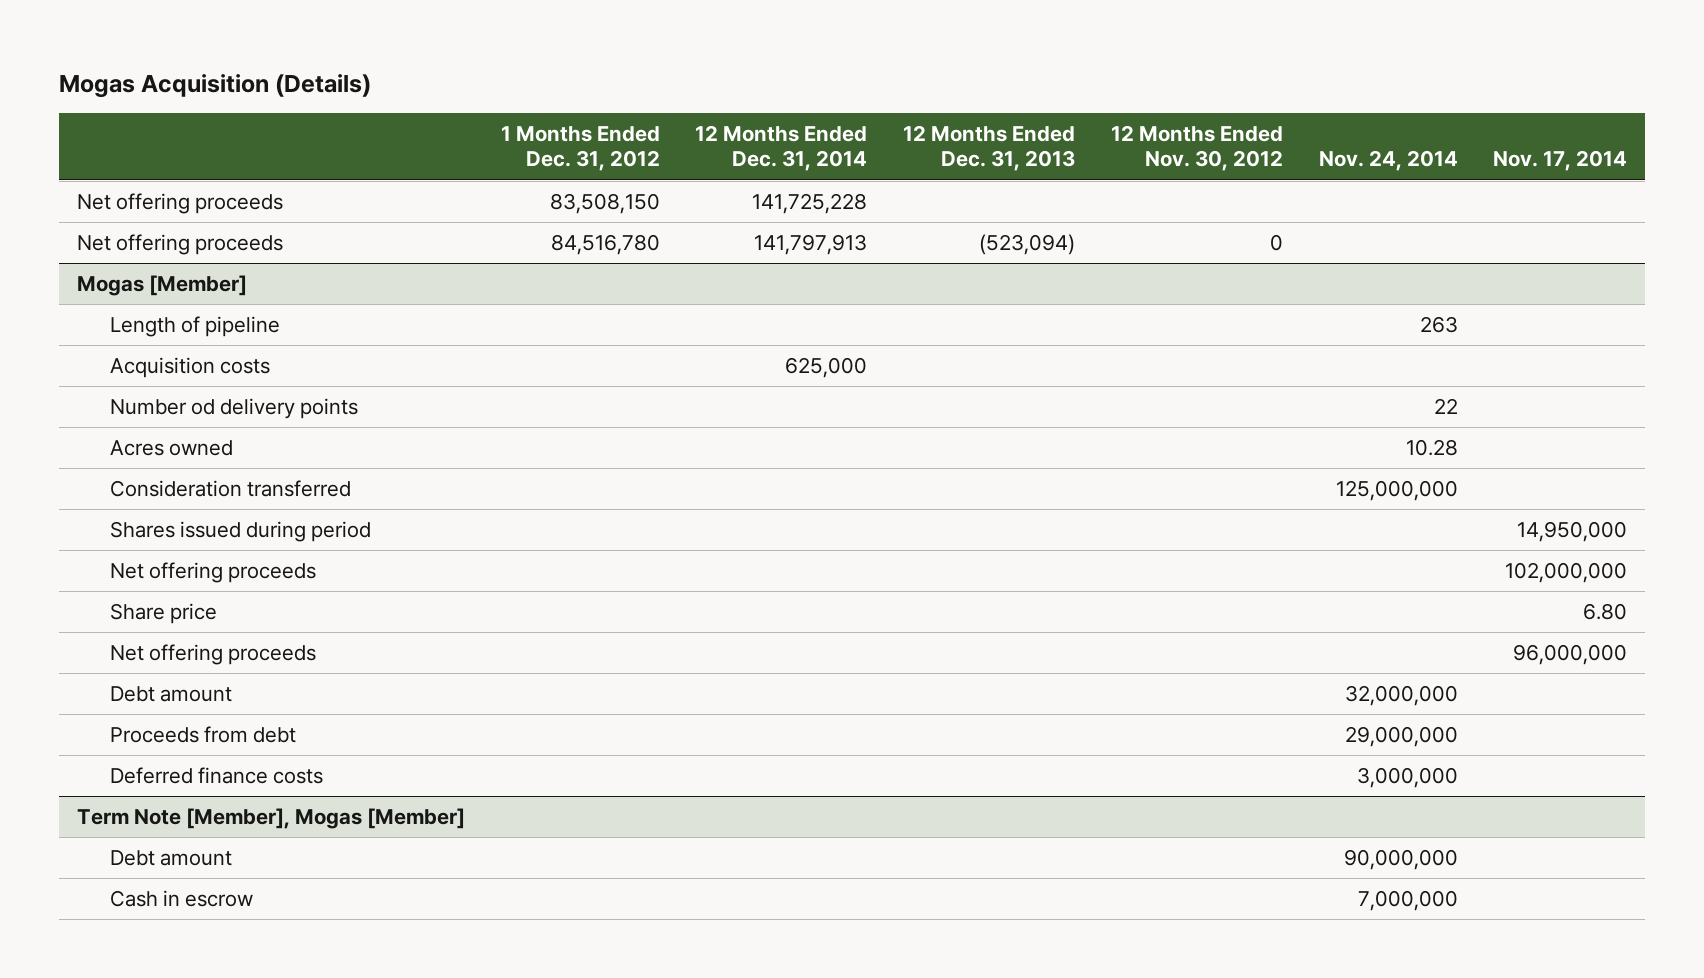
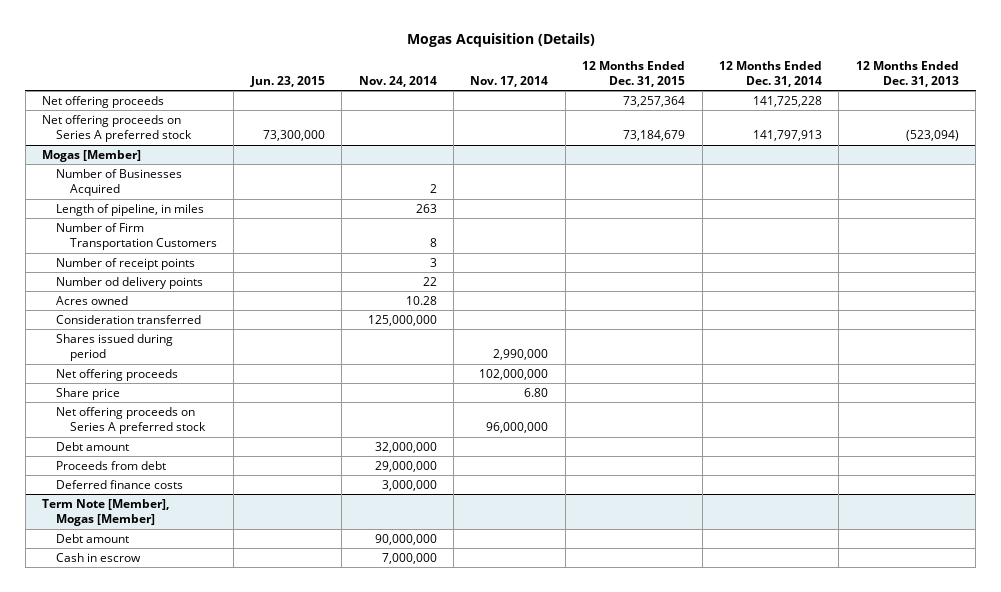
- | 1 Months Ended Dec. 31, 2012 | 12 Months Ended Dec. 31, 2014 | 12 Months Ended Dec. 31, 2013 | 12 Months Ended Nov. 30, 2012 | Nov. 24, 2014 | Nov. 17, 2014
+ | Jun. 23, 2015 | Nov. 24, 2014 | Nov. 17, 2014 | 12 Months Ended Dec. 31, 2015 | 12 Months Ended Dec. 31, 2014 | 12 Months Ended Dec. 31, 2013
- Net offering proceeds | 84,516,780 | 141,797,913 | (523,094) | 0 | |
+ Net offering proceeds on Series A preferred stock | 73,300,000 | | | 73,184,679 | 141,797,913 | (523,094)
@ Mogas [Member]
- Length of pipeline | | | | | 263 |
- Acquisition costs | | 625,000 | | | |
+ Number of Businesses Acquired | | 2 | | | |
+ Length of pipeline, in miles | | 263 | | | |
+ Number of Firm Transportation Customers | | 8 | | | |
+ Number of receipt points | | 3 | | | |
- Shares issued during period | | | | | | 14,950,000
+ Shares issued during period | | | 2,990,000 | | |
- Net offering proceeds | | | | | | 96,000,000
+ Net offering proceeds on Series A preferred stock | | | 96,000,000 | | |

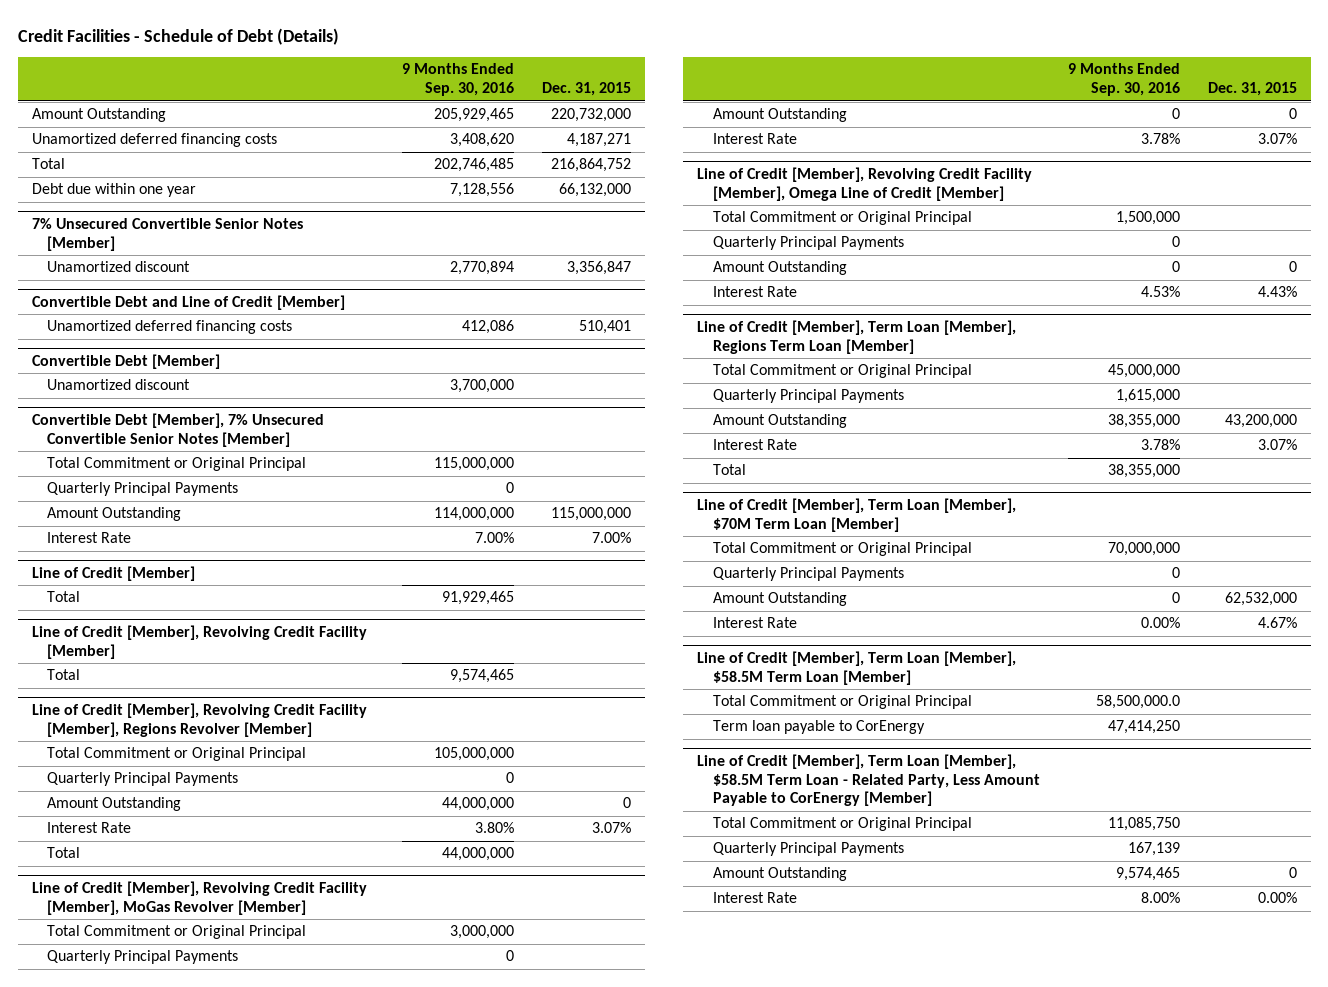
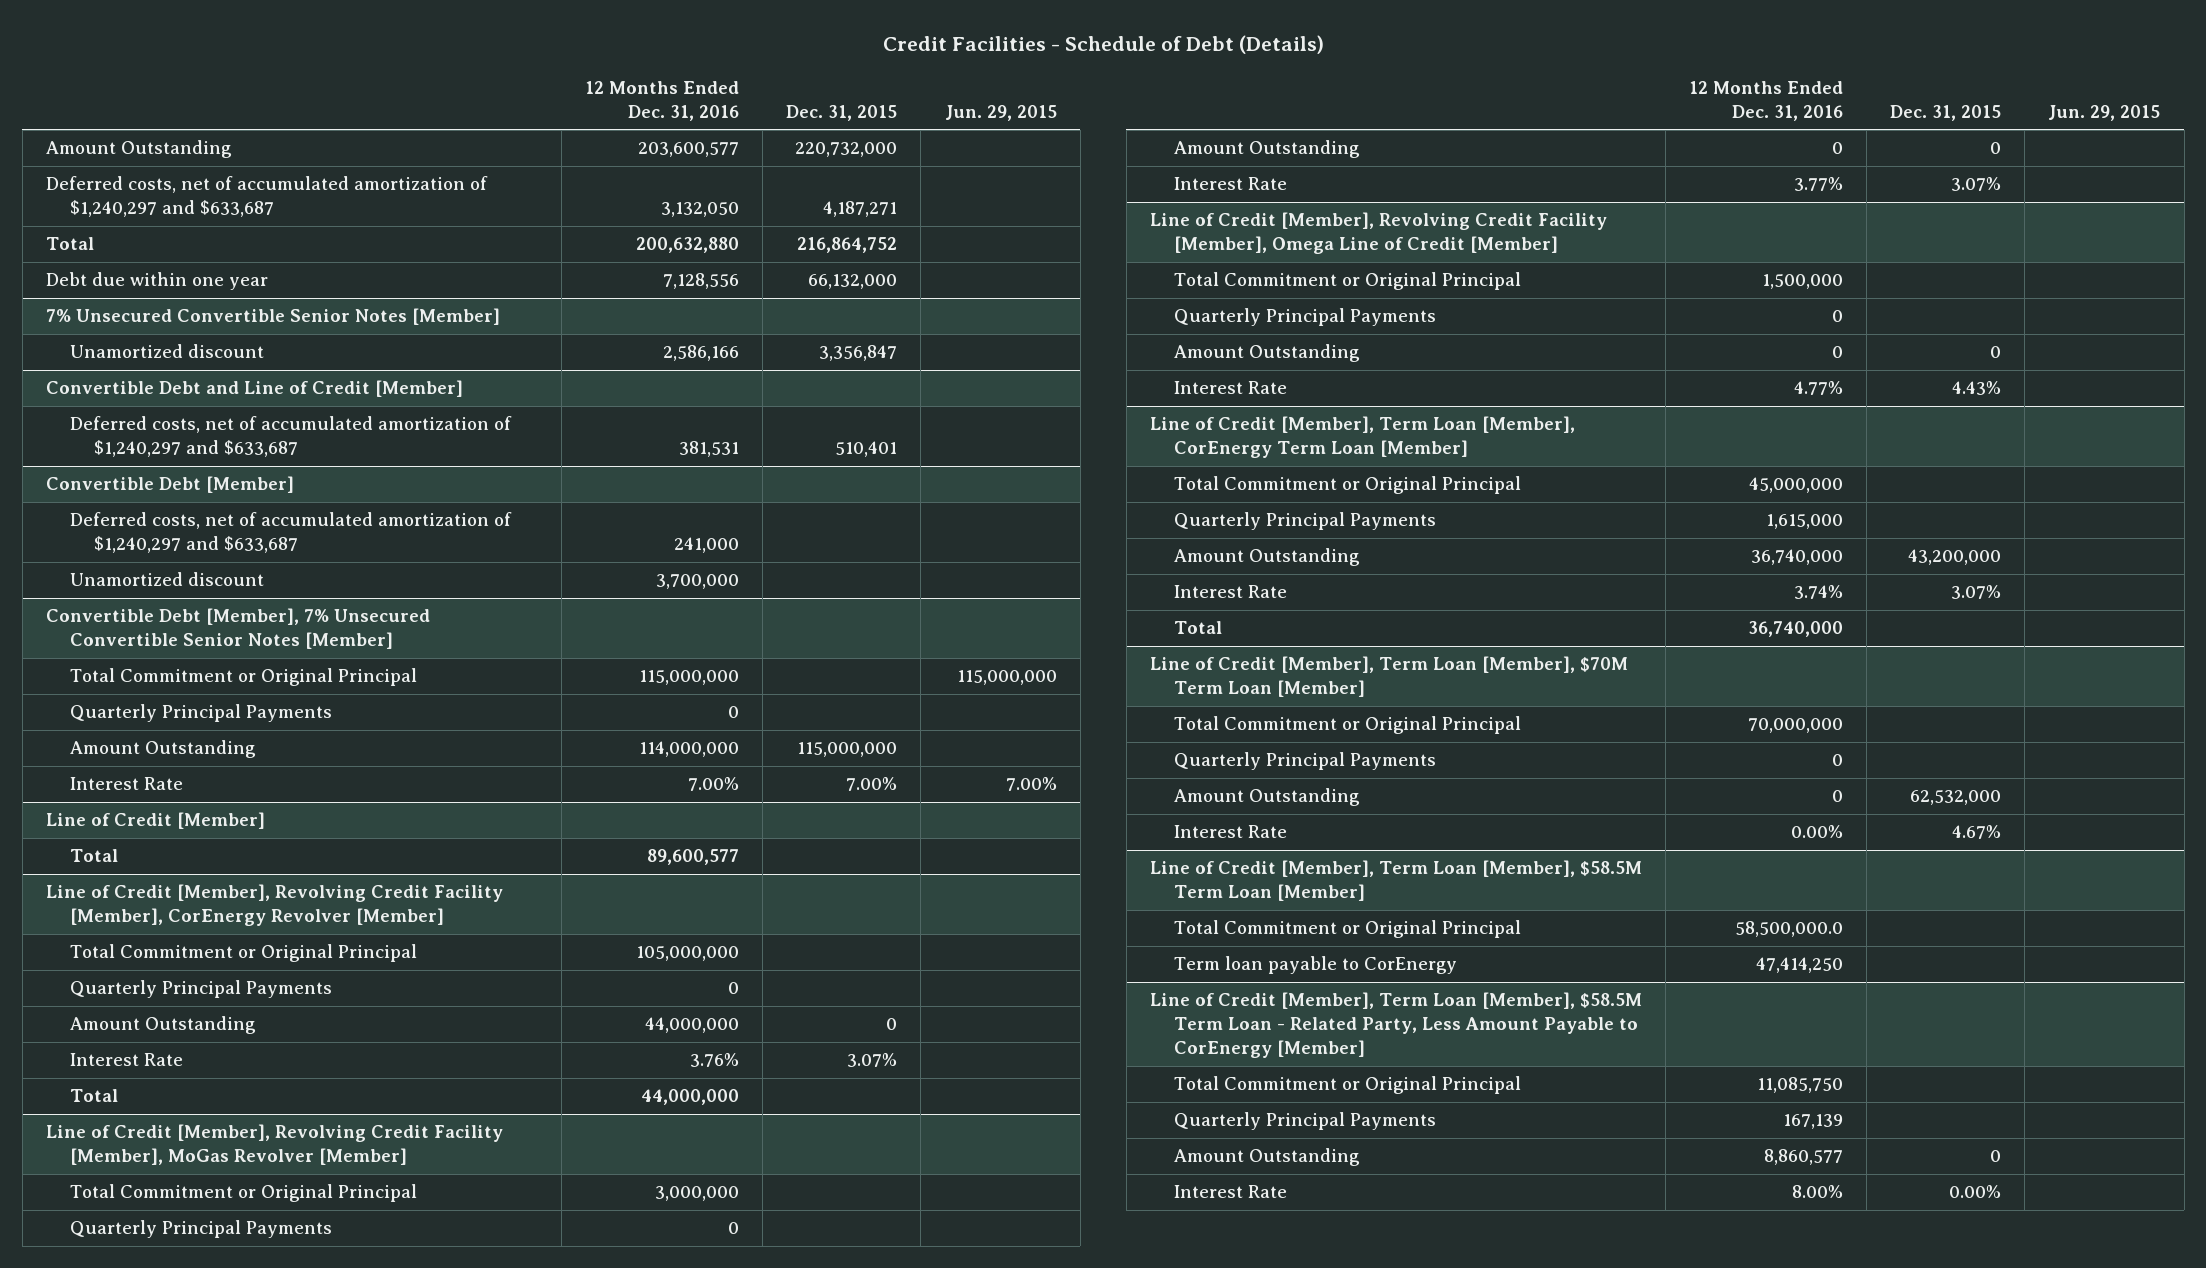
- | 9 Months Ended Sep. 30, 2016 | Dec. 31, 2015
+ | 12 Months Ended Dec. 31, 2016 | Dec. 31, 2015 | Jun. 29, 2015
- Unamortized deferred financing costs | 3,408,620 | 4,187,271
+ Deferred costs, net of accumulated amortization of $1,240,297 and $633,687 | 3,132,050 | 4,187,271 |
@ Convertible Debt and Line of Credit [Member]
- Unamortized deferred financing costs | 412,086 | 510,401
+ Deferred costs, net of accumulated amortization of $1,240,297 and $633,687 | 381,531 | 510,401 |
@ Convertible Debt [Member]
+ Deferred costs, net of accumulated amortization of $1,240,297 and $633,687 | 241,000 | |
- Line of Credit [Member], Revolving Credit Facility [Member]
- Total | 9,574,465 |
- Line of Credit [Member], Revolving Credit Facility [Member], Regions Revolver [Member]
+ Line of Credit [Member], Revolving Credit Facility [Member], CorEnergy Revolver [Member]
- Line of Credit [Member], Term Loan [Member], Regions Term Loan [Member]
+ Line of Credit [Member], Term Loan [Member], CorEnergy Term Loan [Member]

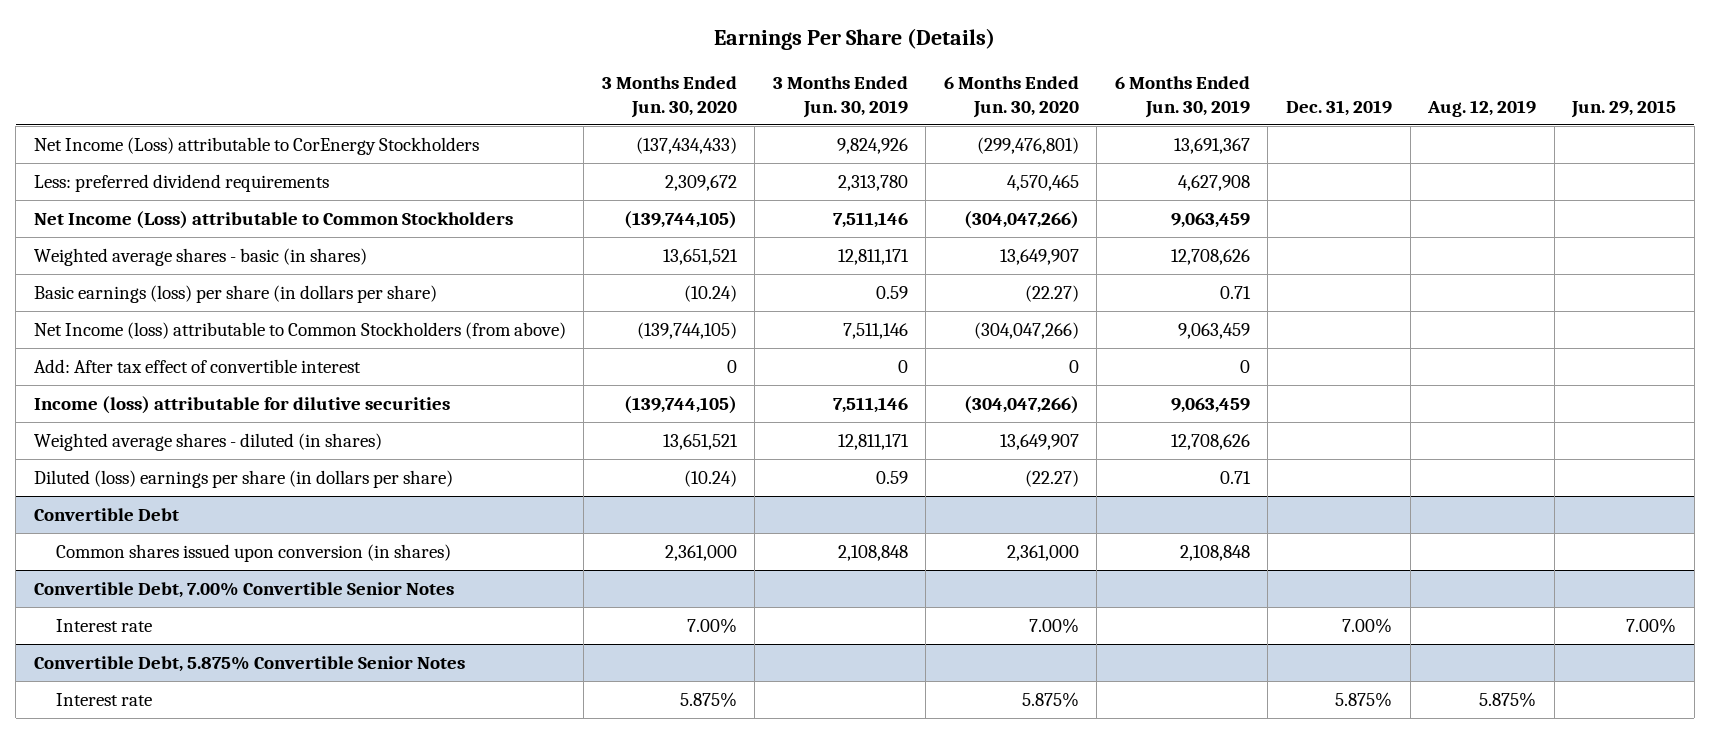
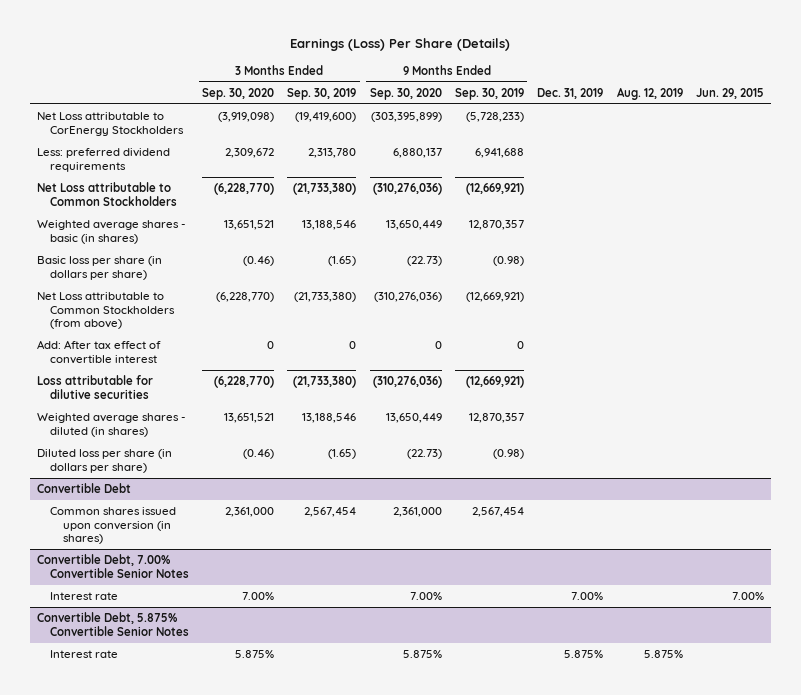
- Earnings Per Share (Details)
+ Earnings (Loss) Per Share (Details)
- | 3 Months Ended Jun. 30, 2020 | 3 Months Ended Jun. 30, 2019 | 6 Months Ended Jun. 30, 2020 | 6 Months Ended Jun. 30, 2019 | Dec. 31, 2019 | Aug. 12, 2019 | Jun. 29, 2015
+ | 3 Months Ended Sep. 30, 2020 | 3 Months Ended Sep. 30, 2019 | 9 Months Ended Sep. 30, 2020 | 9 Months Ended Sep. 30, 2019 | Dec. 31, 2019 | Aug. 12, 2019 | Jun. 29, 2015
- Net Income (Loss) attributable to CorEnergy Stockholders | (137,434,433) | 9,824,926 | (299,476,801) | 13,691,367 | | |
+ Net Loss attributable to CorEnergy Stockholders | (3,919,098) | (19,419,600) | (303,395,899) | (5,728,233) | | |
- Net Income (Loss) attributable to Common Stockholders | (139,744,105) | 7,511,146 | (304,047,266) | 9,063,459 | | |
+ Net Loss attributable to Common Stockholders | (6,228,770) | (21,733,380) | (310,276,036) | (12,669,921) | | |
- Basic earnings (loss) per share (in dollars per share) | (10.24) | 0.59 | (22.27) | 0.71 | | |
- Net Income (loss) attributable to Common Stockholders (from above) | (139,744,105) | 7,511,146 | (304,047,266) | 9,063,459 | | |
+ Basic loss per share (in dollars per share) | (0.46) | (1.65) | (22.73) | (0.98) | | |
+ Net Loss attributable to Common Stockholders (from above) | (6,228,770) | (21,733,380) | (310,276,036) | (12,669,921) | | |
- Income (loss) attributable for dilutive securities | (139,744,105) | 7,511,146 | (304,047,266) | 9,063,459 | | |
+ Loss attributable for dilutive securities | (6,228,770) | (21,733,380) | (310,276,036) | (12,669,921) | | |
- Diluted (loss) earnings per share (in dollars per share) | (10.24) | 0.59 | (22.27) | 0.71 | | |
+ Diluted loss per share (in dollars per share) | (0.46) | (1.65) | (22.73) | (0.98) | | |

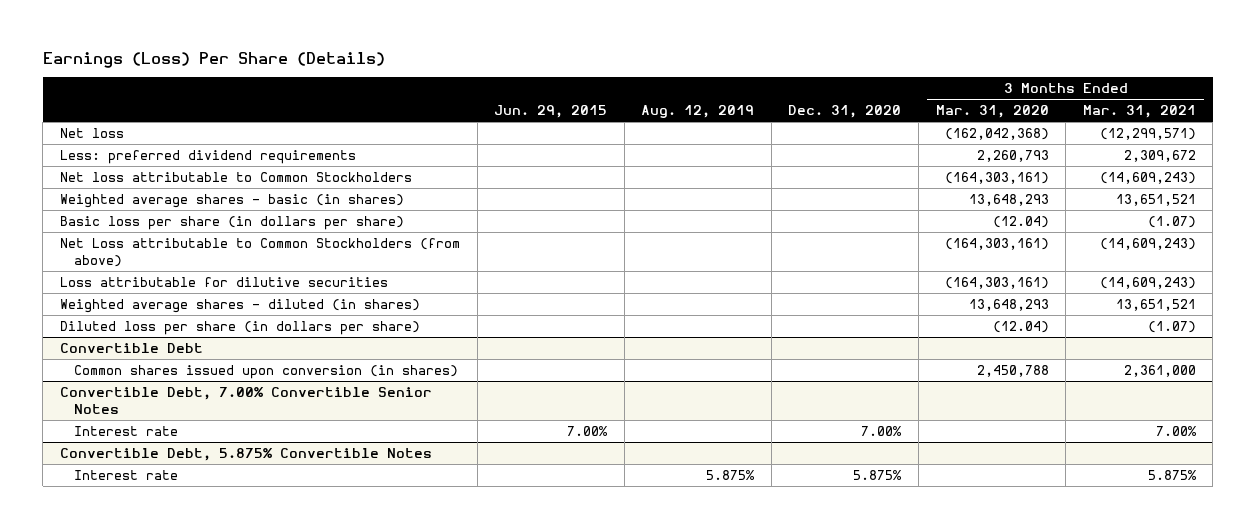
- | 3 Months Ended Sep. 30, 2020 | 3 Months Ended Sep. 30, 2019 | 9 Months Ended Sep. 30, 2020 | 9 Months Ended Sep. 30, 2019 | Dec. 31, 2019 | Aug. 12, 2019 | Jun. 29, 2015
+ | Jun. 29, 2015 | Aug. 12, 2019 | Dec. 31, 2020 | 3 Months Ended Mar. 31, 2020 | 3 Months Ended Mar. 31, 2021
- Net Loss attributable to CorEnergy Stockholders | (3,919,098) | (19,419,600) | (303,395,899) | (5,728,233) | | |
+ Net loss | | | | (162,042,368) | (12,299,571)
- Net Loss attributable to Common Stockholders | (6,228,770) | (21,733,380) | (310,276,036) | (12,669,921) | | |
+ Net loss attributable to Common Stockholders | | | | (164,303,161) | (14,609,243)
- Add: After tax effect of convertible interest | 0 | 0 | 0 | 0 | | |
- Convertible Debt, 5.875% Convertible Senior Notes
+ Convertible Debt, 5.875% Convertible Notes

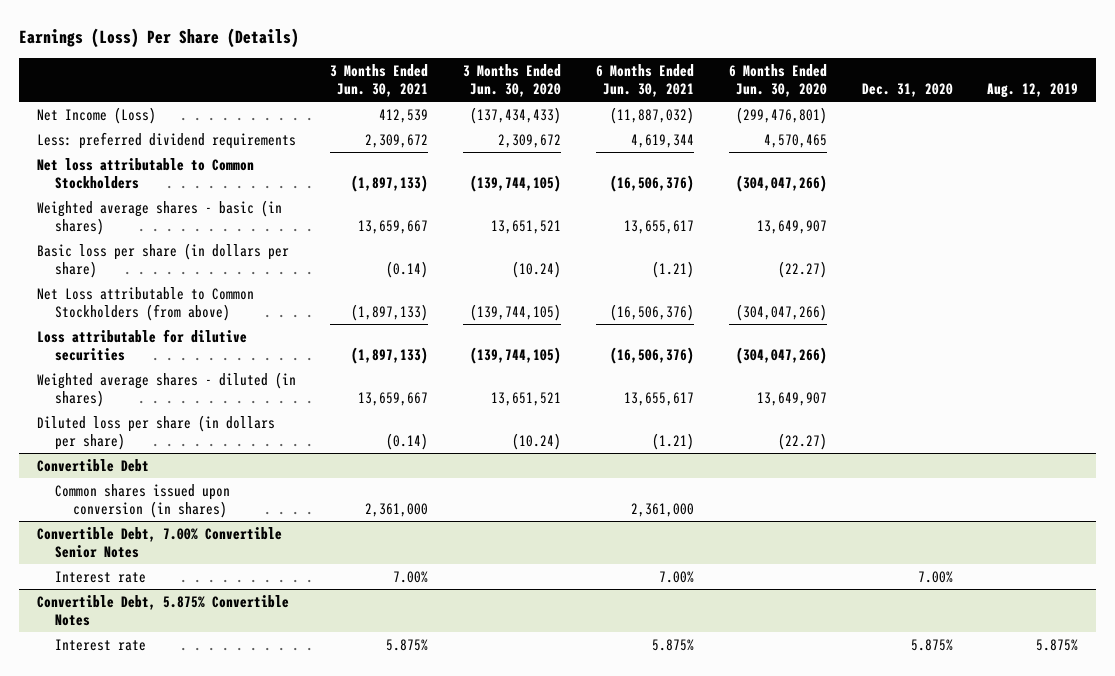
- | Jun. 29, 2015 | Aug. 12, 2019 | Dec. 31, 2020 | 3 Months Ended Mar. 31, 2020 | 3 Months Ended Mar. 31, 2021
+ | 3 Months Ended Jun. 30, 2021 | 3 Months Ended Jun. 30, 2020 | 6 Months Ended Jun. 30, 2021 | 6 Months Ended Jun. 30, 2020 | Dec. 31, 2020 | Aug. 12, 2019
- Net loss | | | | (162,042,368) | (12,299,571)
+ Net Income (Loss) | 412,539 | (137,434,433) | (11,887,032) | (299,476,801) | |

